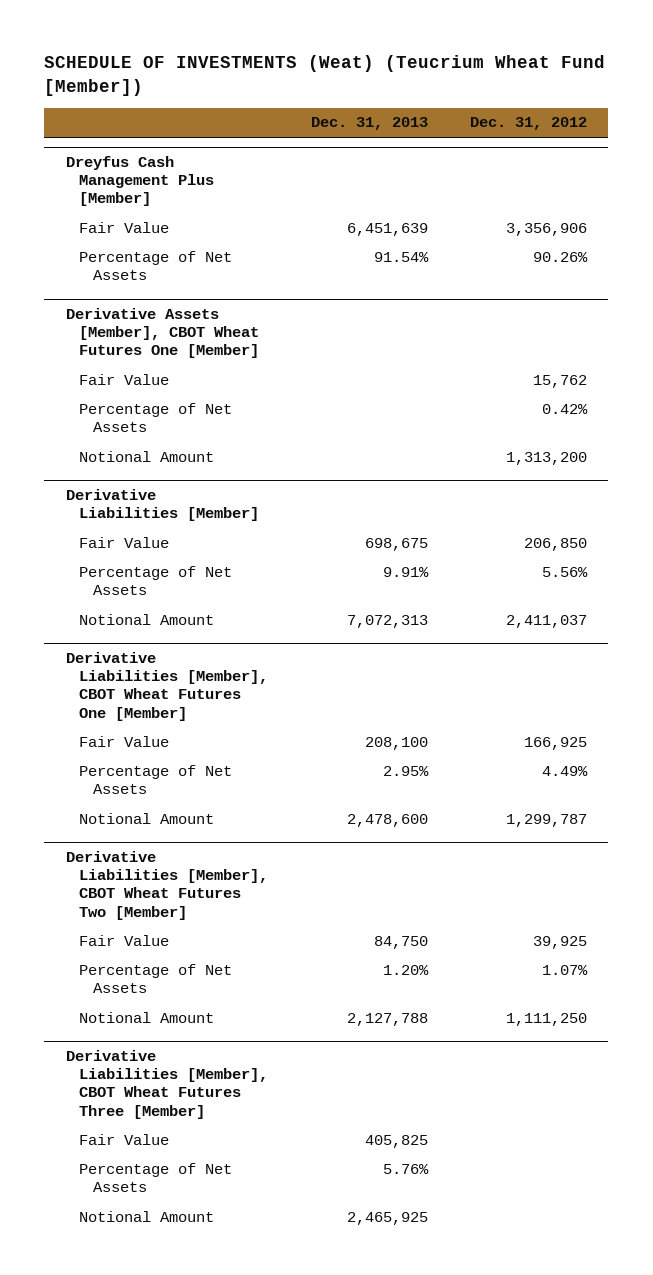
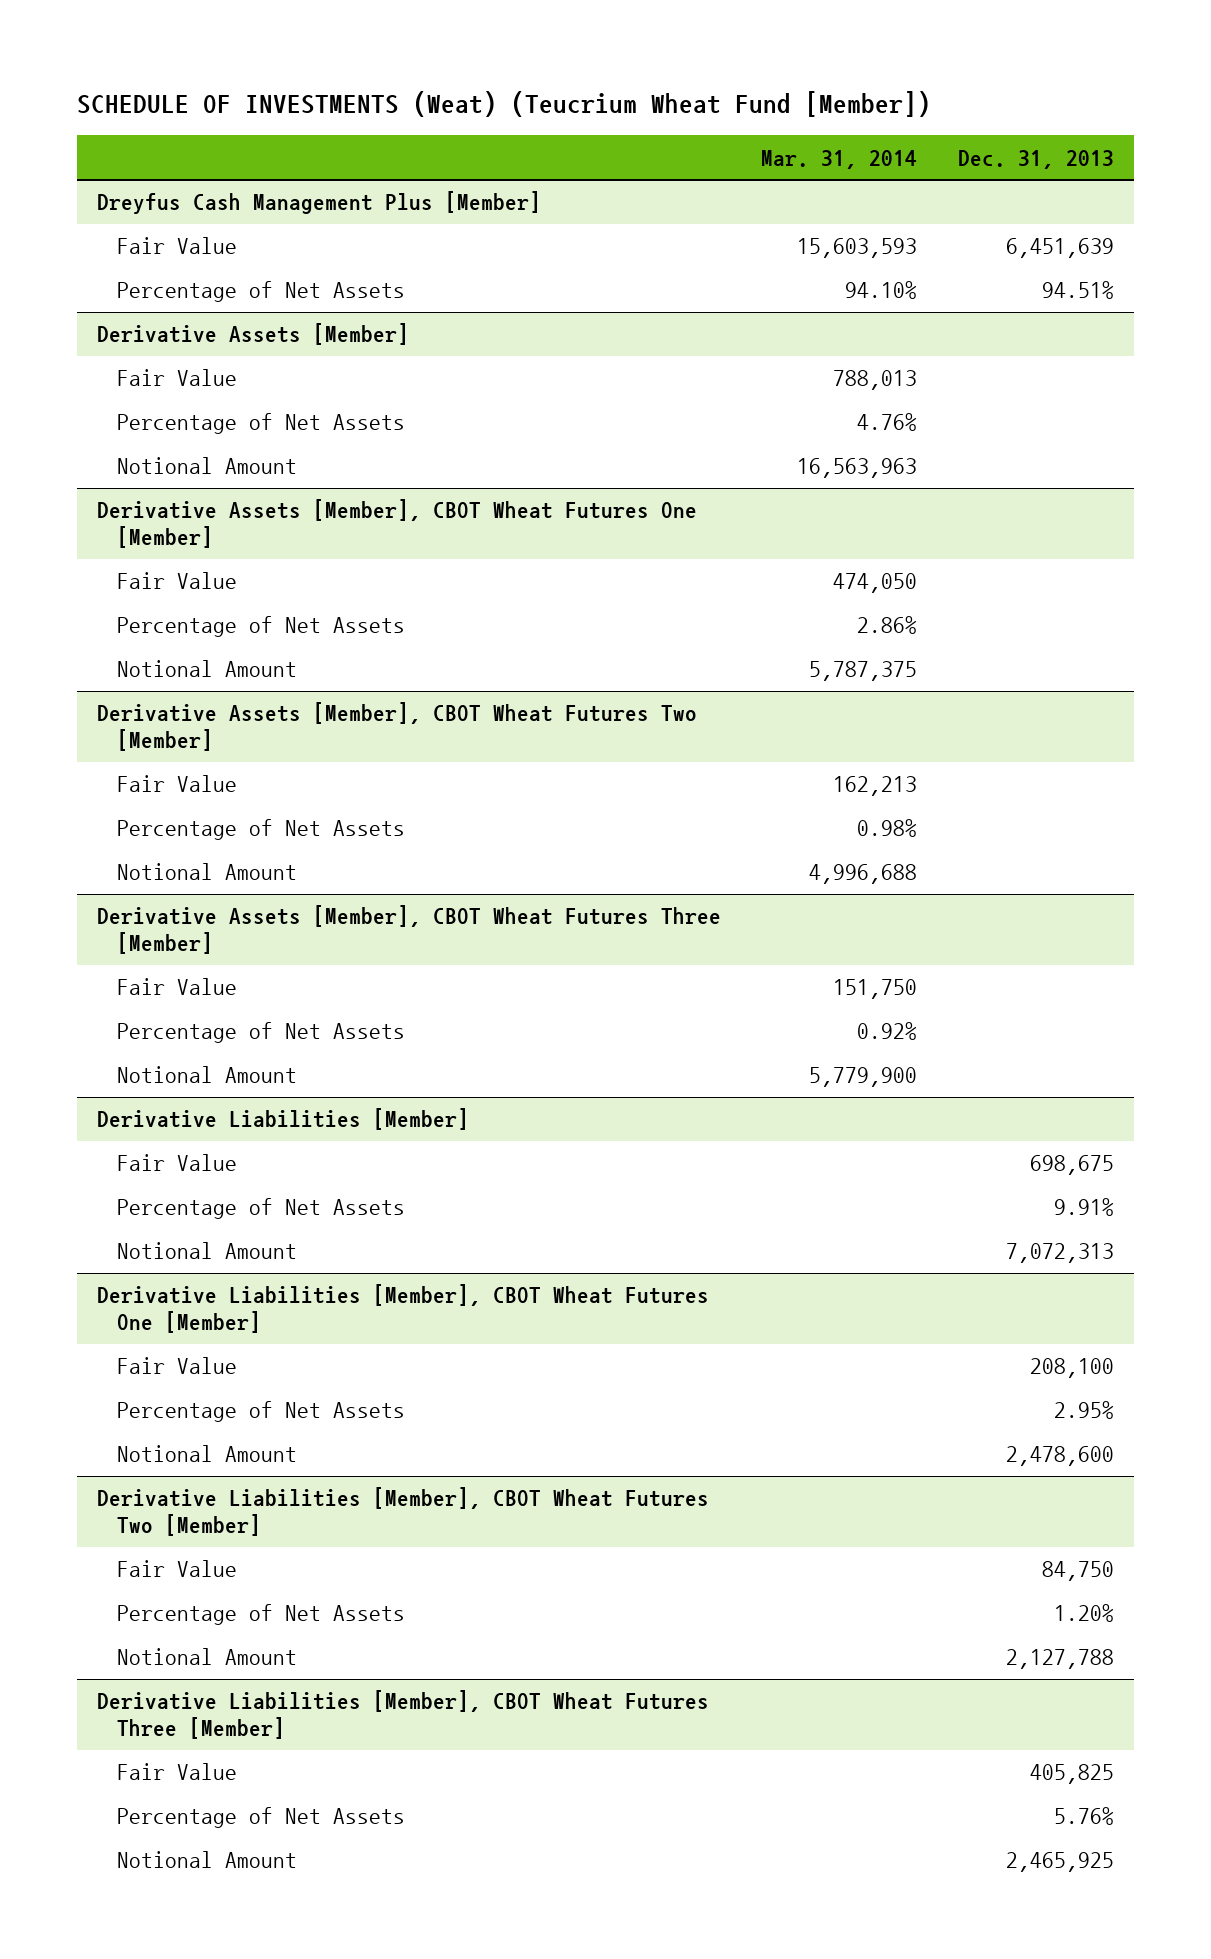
- | Dec. 31, 2013 | Dec. 31, 2012
+ | Mar. 31, 2014 | Dec. 31, 2013
@ Dreyfus Cash Management Plus [Member]
- Percentage of Net Assets | 91.54% | 90.26%
+ Percentage of Net Assets | 94.10% | 94.51%
+ Derivative Assets [Member]
+ Fair Value | 788,013 |
+ Percentage of Net Assets | 4.76% |
+ Notional Amount | 16,563,963 |
+ Derivative Assets [Member], CBOT Wheat Futures Two [Member]
+ Fair Value | 162,213 |
+ Percentage of Net Assets | 0.98% |
+ Notional Amount | 4,996,688 |
+ Derivative Assets [Member], CBOT Wheat Futures Three [Member]
+ Fair Value | 151,750 |
+ Percentage of Net Assets | 0.92% |
+ Notional Amount | 5,779,900 |

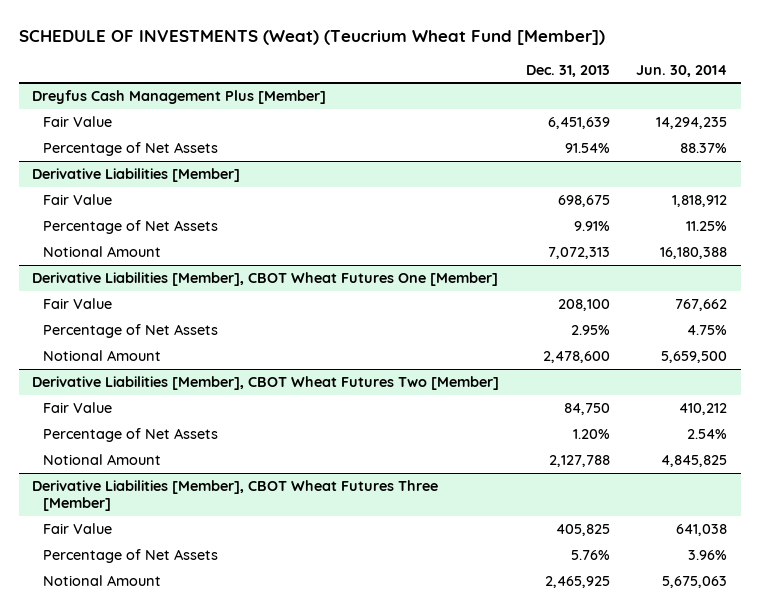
- | Mar. 31, 2014 | Dec. 31, 2013
+ | Dec. 31, 2013 | Jun. 30, 2014
@ Dreyfus Cash Management Plus [Member]
- Percentage of Net Assets | 94.10% | 94.51%
- Derivative Assets [Member]
- Fair Value | 788,013 |
- Percentage of Net Assets | 4.76% |
- Notional Amount | 16,563,963 |
- Derivative Assets [Member], CBOT Wheat Futures One [Member]
- Fair Value | 474,050 |
- Percentage of Net Assets | 2.86% |
- Notional Amount | 5,787,375 |
- Derivative Assets [Member], CBOT Wheat Futures Two [Member]
- Fair Value | 162,213 |
- Percentage of Net Assets | 0.98% |
- Notional Amount | 4,996,688 |
- Derivative Assets [Member], CBOT Wheat Futures Three [Member]
- Fair Value | 151,750 |
- Percentage of Net Assets | 0.92% |
- Notional Amount | 5,779,900 |
@ Dreyfus Cash Management Plus [Member]
+ Percentage of Net Assets | 91.54% | 88.37%

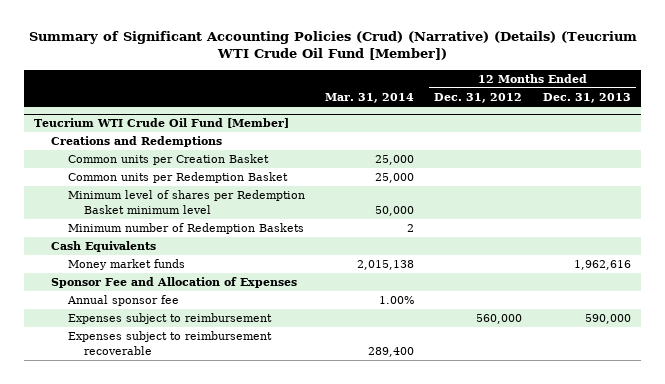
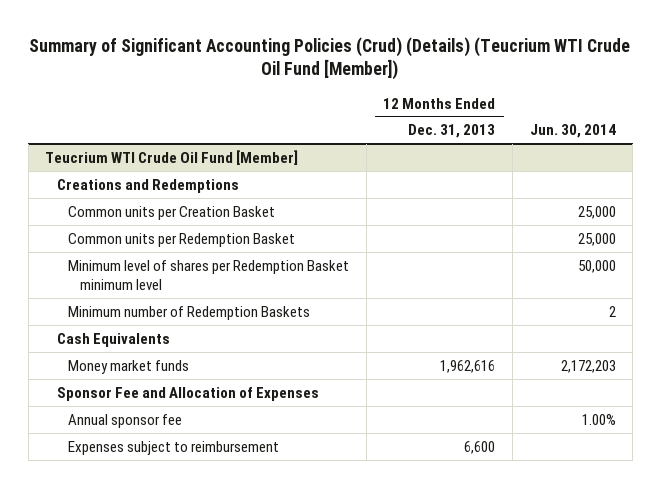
- Summary of Significant Accounting Policies (Crud) (Narrative) (Details) (Teucrium WTI Crude Oil Fund [Member])
+ Summary of Significant Accounting Policies (Crud) (Details) (Teucrium WTI Crude Oil Fund [Member])
- | Mar. 31, 2014 | 12 Months Ended Dec. 31, 2012 | 12 Months Ended Dec. 31, 2013
+ | 12 Months Ended Dec. 31, 2013 | Jun. 30, 2014
@ Teucrium WTI Crude Oil Fund [Member]
- Expenses subject to reimbursement | | 560,000 | 590,000
- Expenses subject to reimbursement recoverable | 289,400 | |
+ Expenses subject to reimbursement | 6,600 |

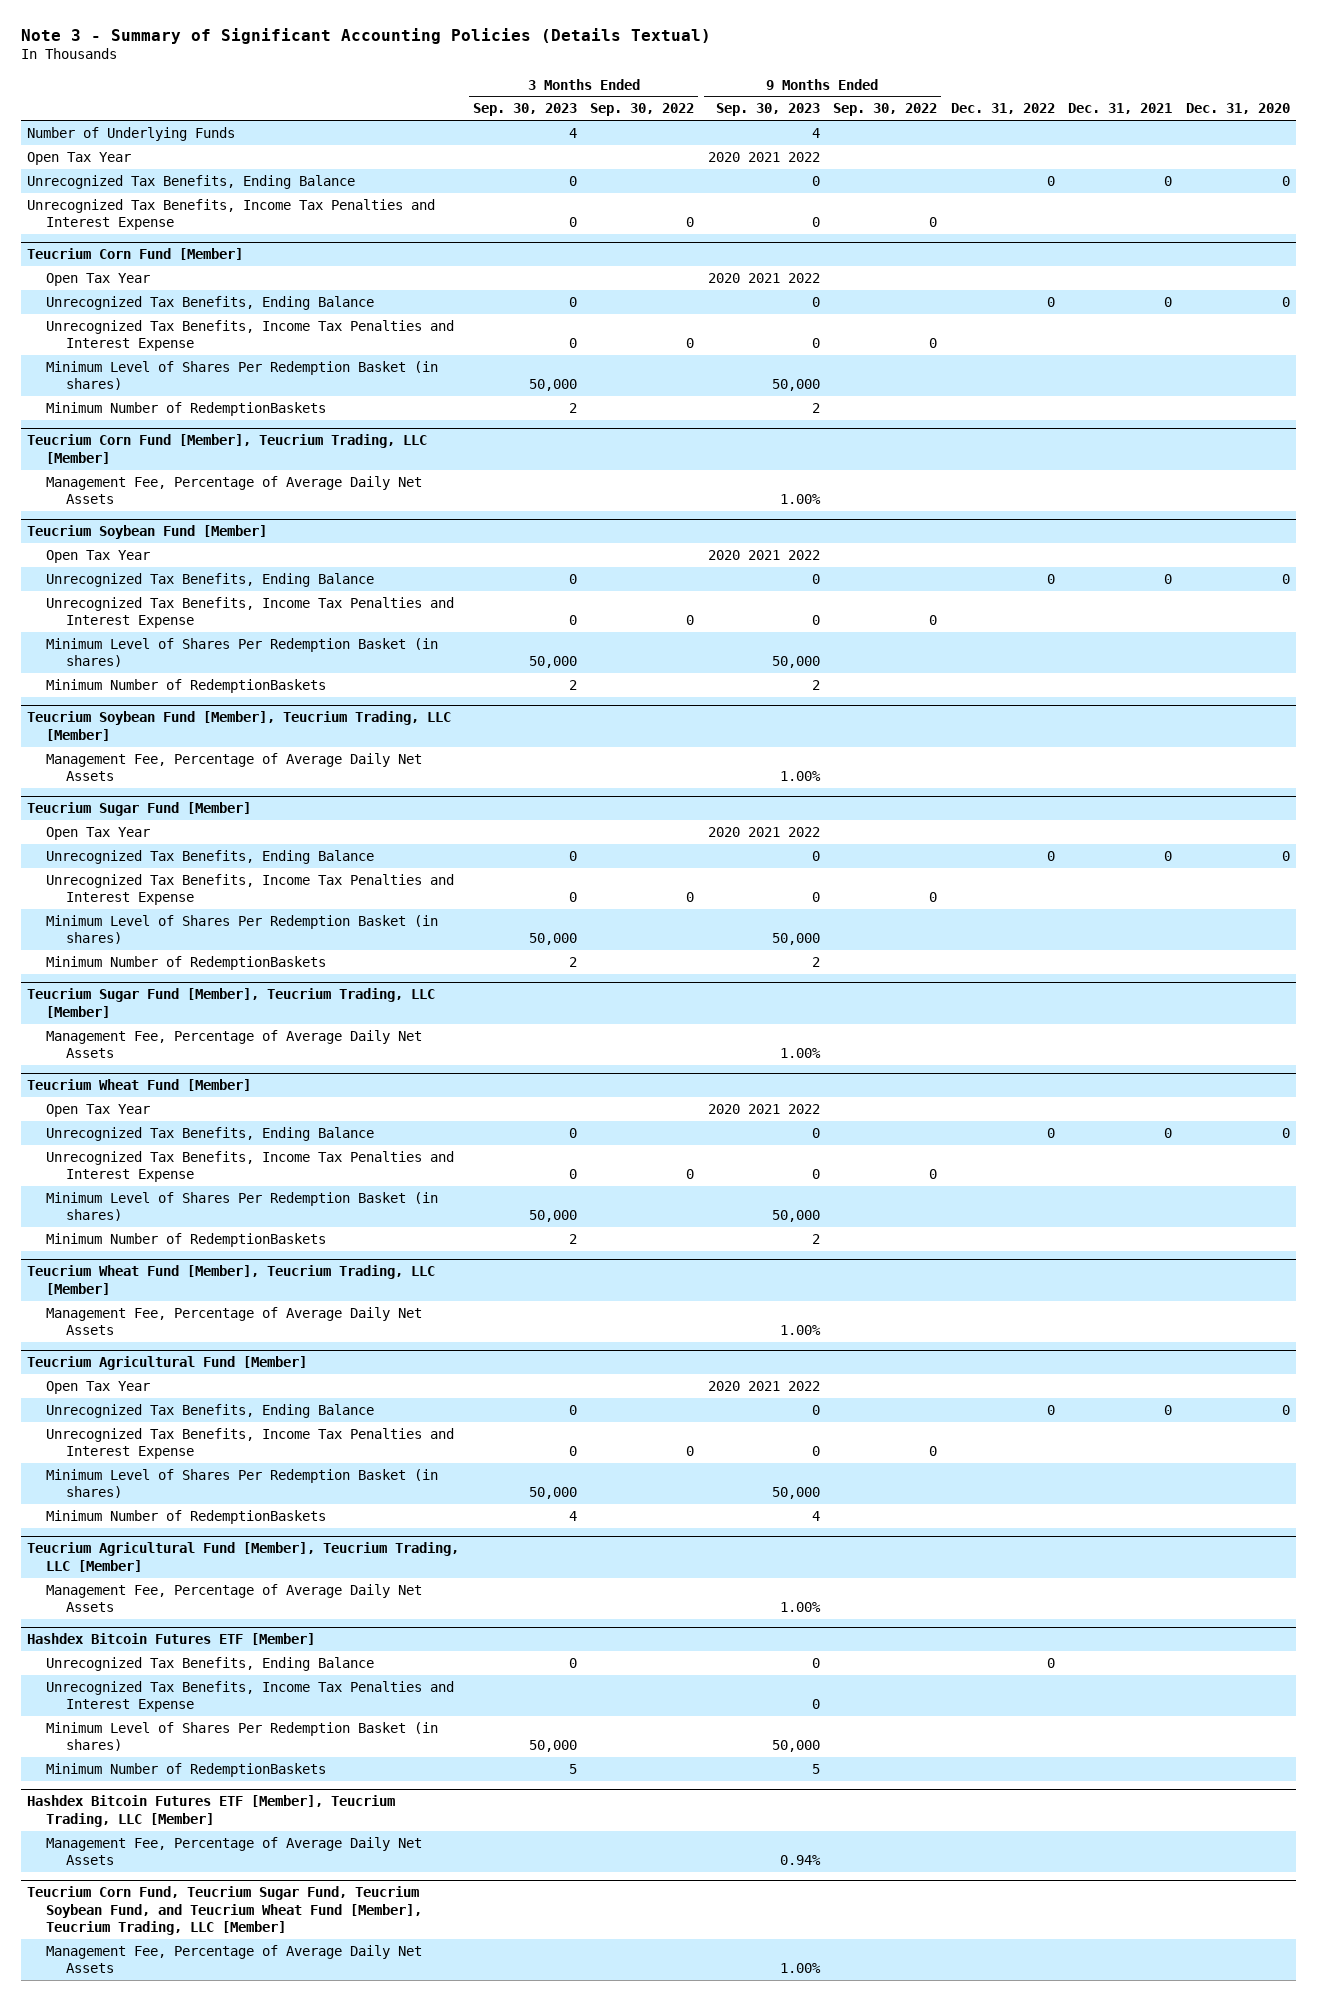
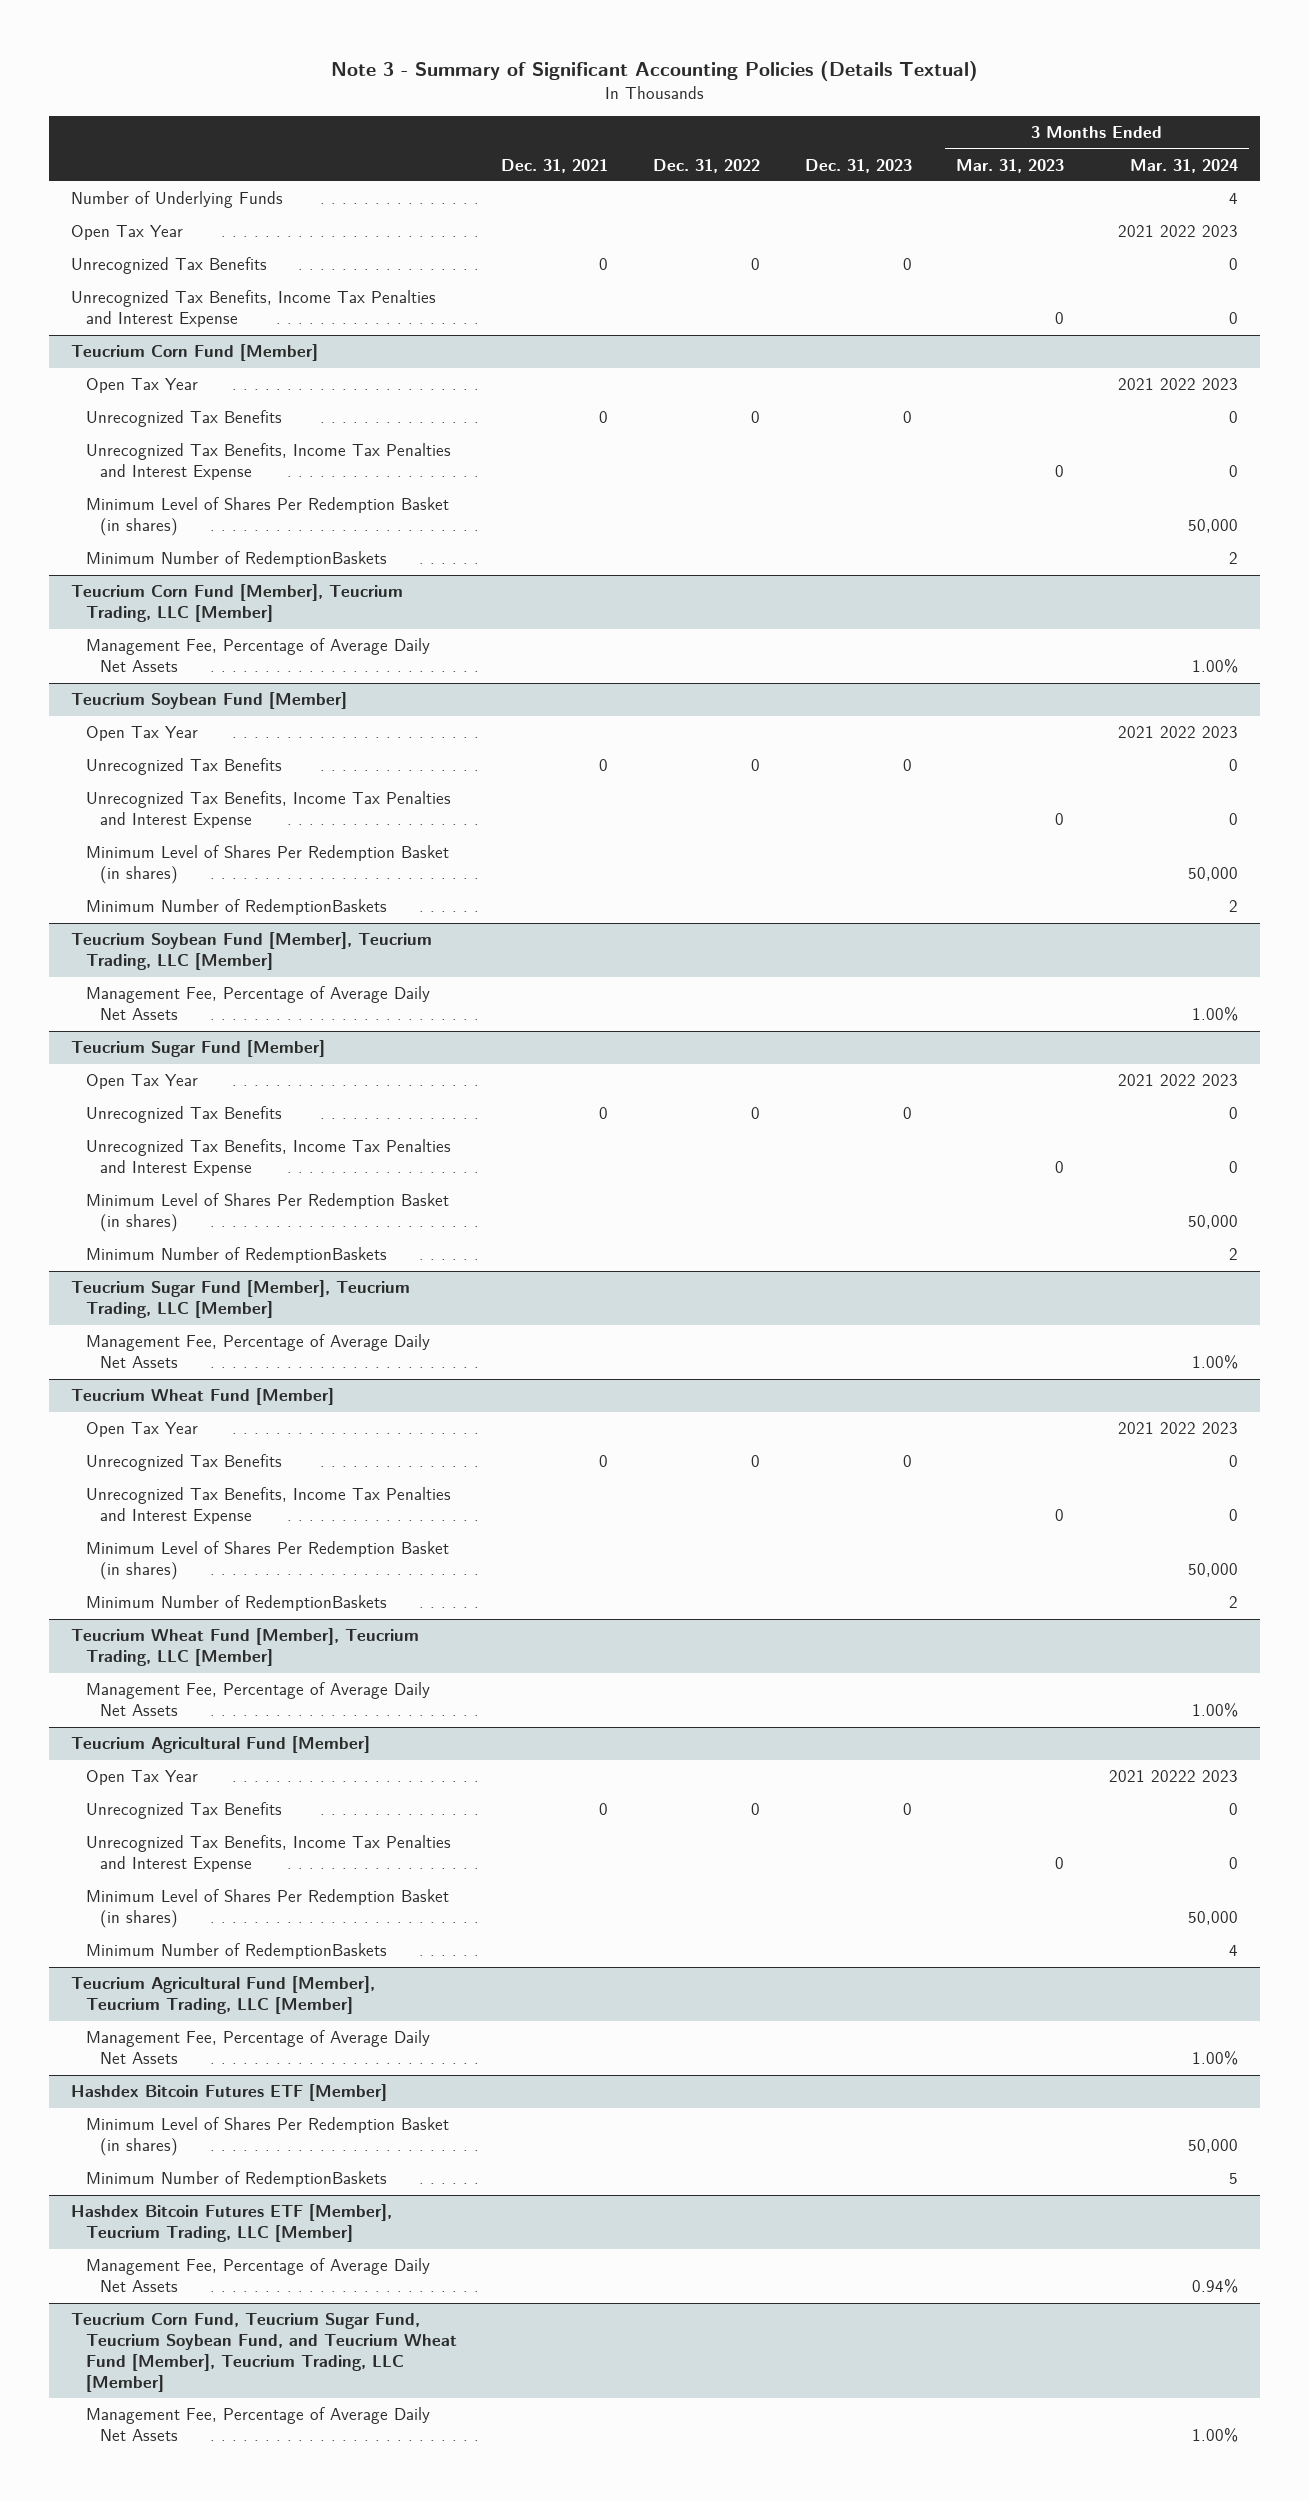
- | 3 Months Ended Sep. 30, 2023 | 3 Months Ended Sep. 30, 2022 | 9 Months Ended Sep. 30, 2023 | 9 Months Ended Sep. 30, 2022 | Dec. 31, 2022 | Dec. 31, 2021 | Dec. 31, 2020
+ | Dec. 31, 2021 | Dec. 31, 2022 | Dec. 31, 2023 | 3 Months Ended Mar. 31, 2023 | 3 Months Ended Mar. 31, 2024
- Unrecognized Tax Benefits, Ending Balance | 0 | | 0 | | 0 | 0 | 0
+ Unrecognized Tax Benefits | 0 | 0 | 0 | | 0
@ Teucrium Corn Fund [Member]
- Unrecognized Tax Benefits, Ending Balance | 0 | | 0 | | 0 | 0 | 0
+ Unrecognized Tax Benefits | 0 | 0 | 0 | | 0
@ Teucrium Soybean Fund [Member]
- Unrecognized Tax Benefits, Ending Balance | 0 | | 0 | | 0 | 0 | 0
+ Unrecognized Tax Benefits | 0 | 0 | 0 | | 0
@ Teucrium Sugar Fund [Member]
- Unrecognized Tax Benefits, Ending Balance | 0 | | 0 | | 0 | 0 | 0
+ Unrecognized Tax Benefits | 0 | 0 | 0 | | 0
@ Teucrium Wheat Fund [Member]
- Unrecognized Tax Benefits, Ending Balance | 0 | | 0 | | 0 | 0 | 0
+ Unrecognized Tax Benefits | 0 | 0 | 0 | | 0
@ Teucrium Agricultural Fund [Member]
- Unrecognized Tax Benefits, Ending Balance | 0 | | 0 | | 0 | 0 | 0
+ Unrecognized Tax Benefits | 0 | 0 | 0 | | 0
@ Hashdex Bitcoin Futures ETF [Member]
- Unrecognized Tax Benefits, Ending Balance | 0 | | 0 | | 0 | |
- Unrecognized Tax Benefits, Income Tax Penalties and Interest Expense | | | 0 | | | |

